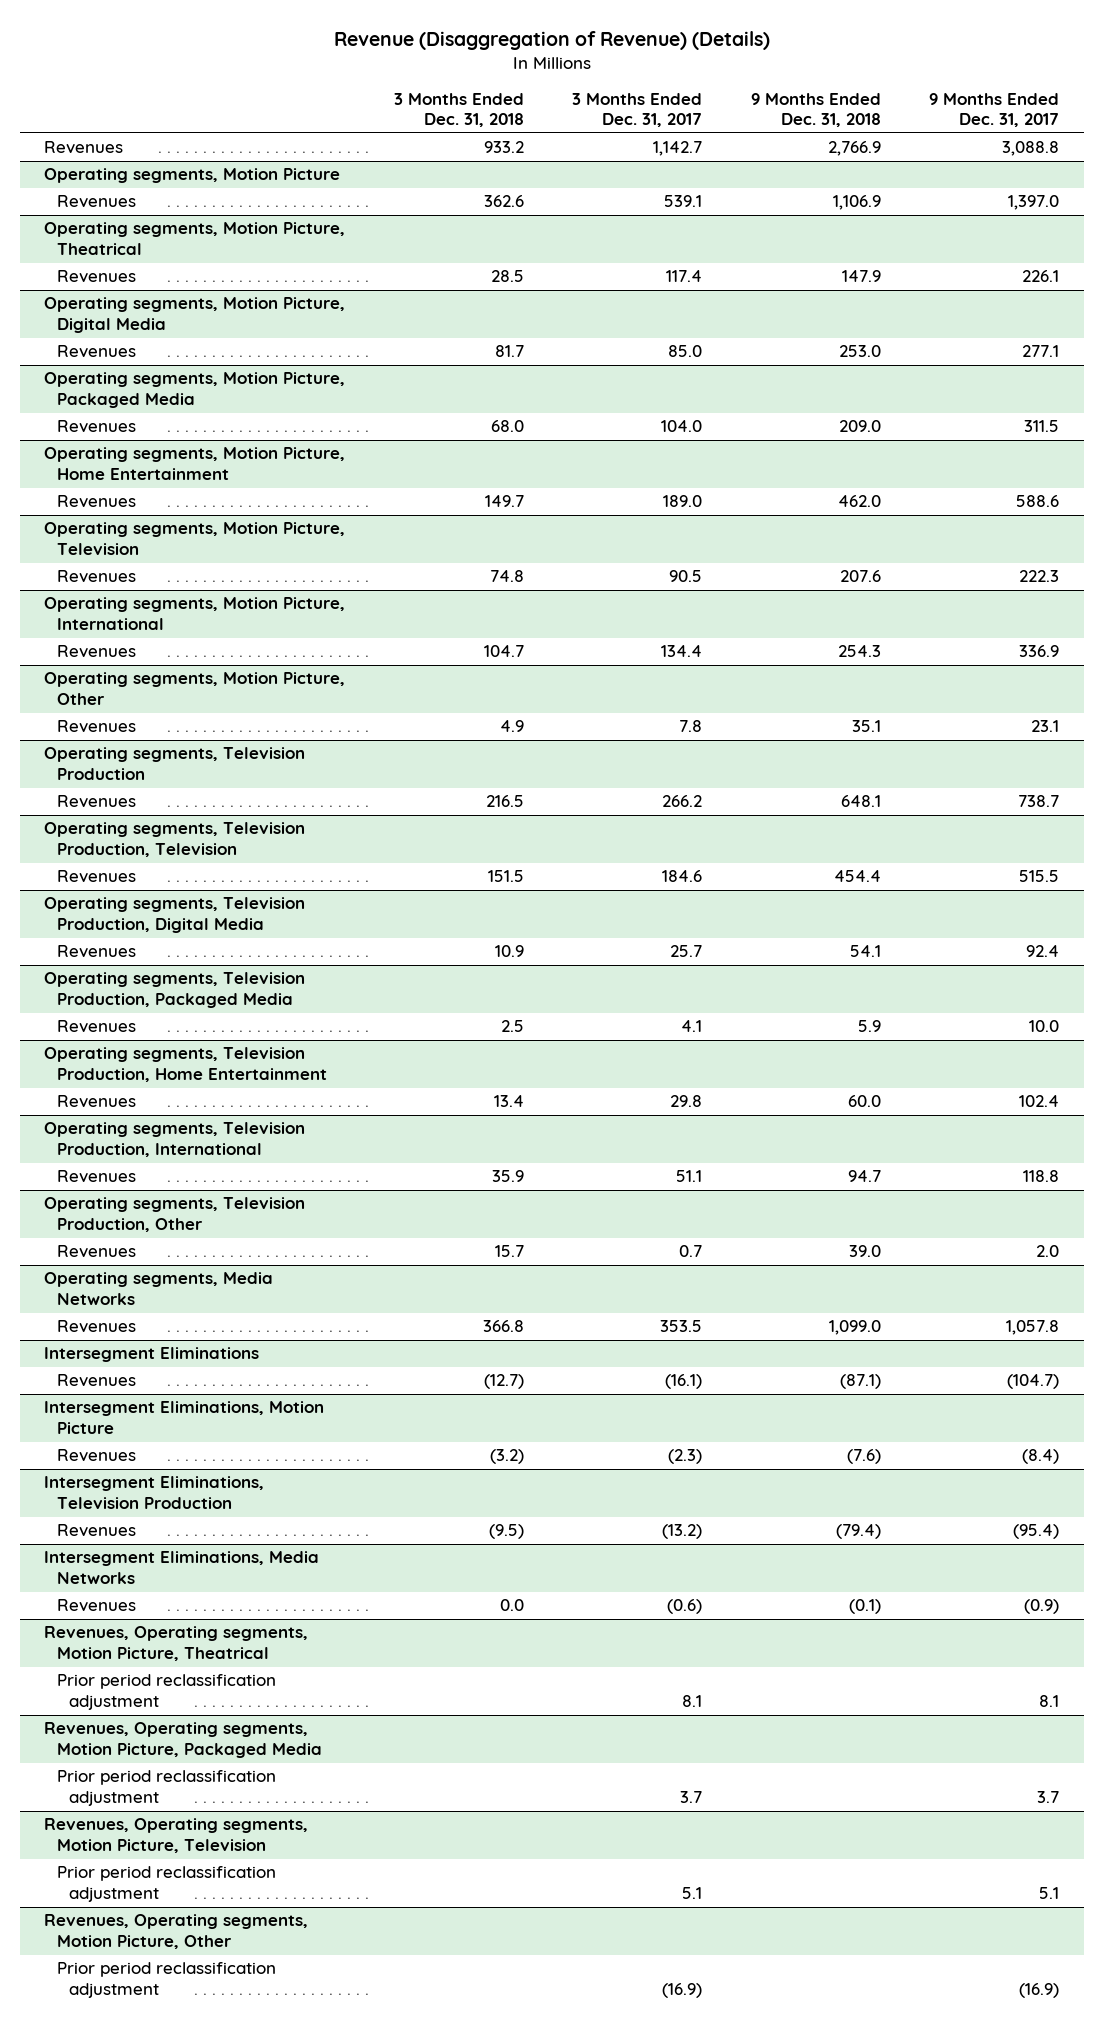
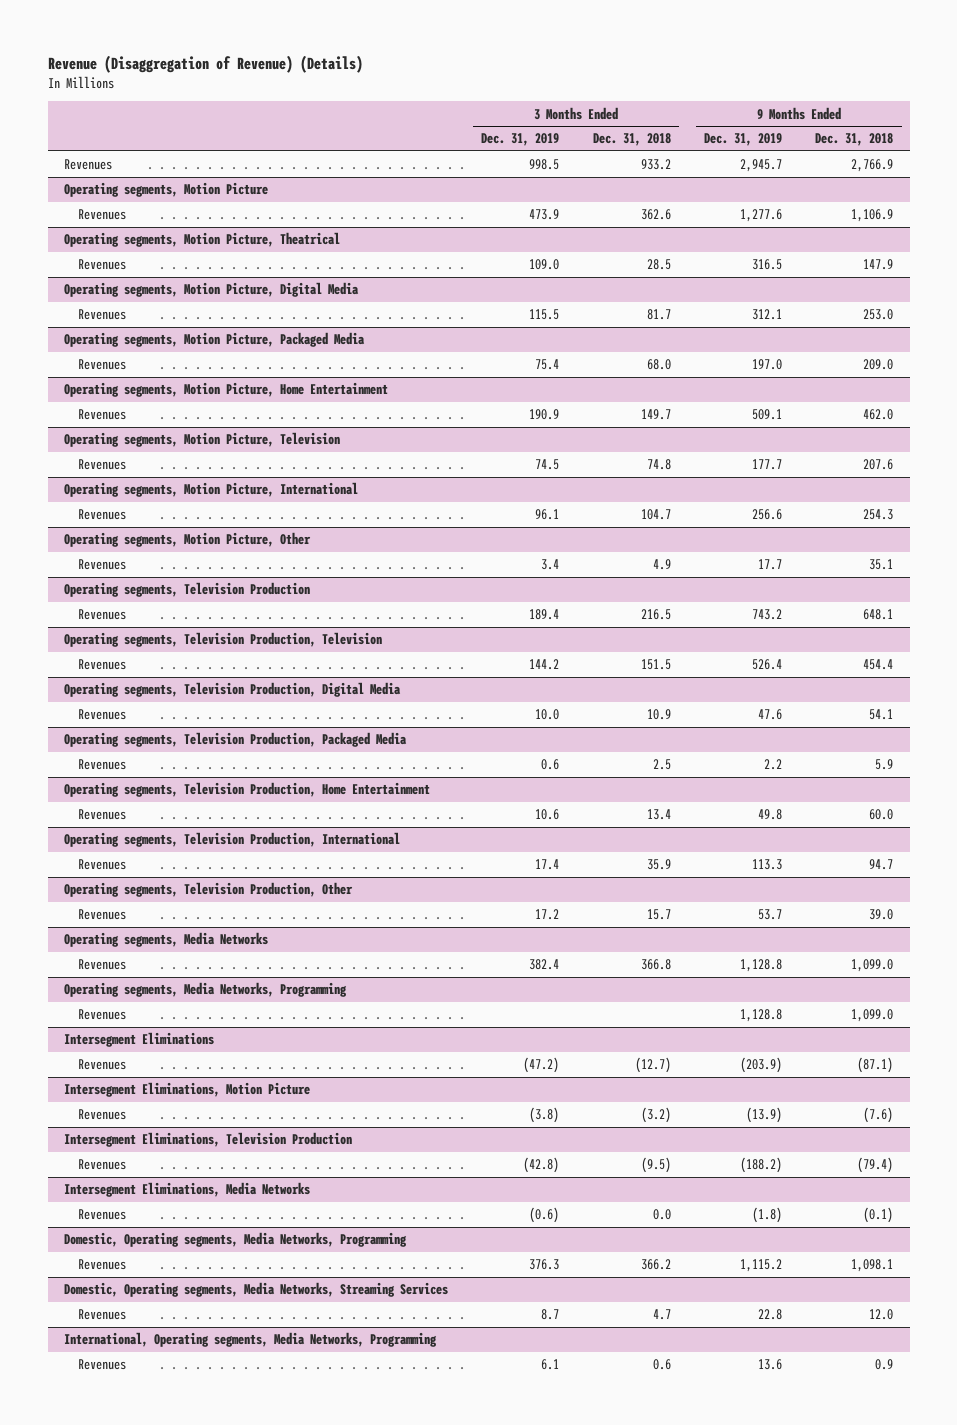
- | 3 Months Ended Dec. 31, 2018 | 3 Months Ended Dec. 31, 2017 | 9 Months Ended Dec. 31, 2018 | 9 Months Ended Dec. 31, 2017
+ | 3 Months Ended Dec. 31, 2019 | 3 Months Ended Dec. 31, 2018 | 9 Months Ended Dec. 31, 2019 | 9 Months Ended Dec. 31, 2018
+ Operating segments, Media Networks, Programming
+ Revenues | | | 1,128.8 | 1,099.0
- Revenues, Operating segments, Motion Picture, Theatrical
- Prior period reclassification adjustment | | 8.1 | | 8.1
- Revenues, Operating segments, Motion Picture, Packaged Media
- Prior period reclassification adjustment | | 3.7 | | 3.7
- Revenues, Operating segments, Motion Picture, Television
- Prior period reclassification adjustment | | 5.1 | | 5.1
- Revenues, Operating segments, Motion Picture, Other
- Prior period reclassification adjustment | | (16.9) | | (16.9)
+ Domestic, Operating segments, Media Networks, Programming
+ Revenues | 376.3 | 366.2 | 1,115.2 | 1,098.1
+ Domestic, Operating segments, Media Networks, Streaming Services
+ Revenues | 8.7 | 4.7 | 22.8 | 12.0
+ International, Operating segments, Media Networks, Programming
+ Revenues | 6.1 | 0.6 | 13.6 | 0.9

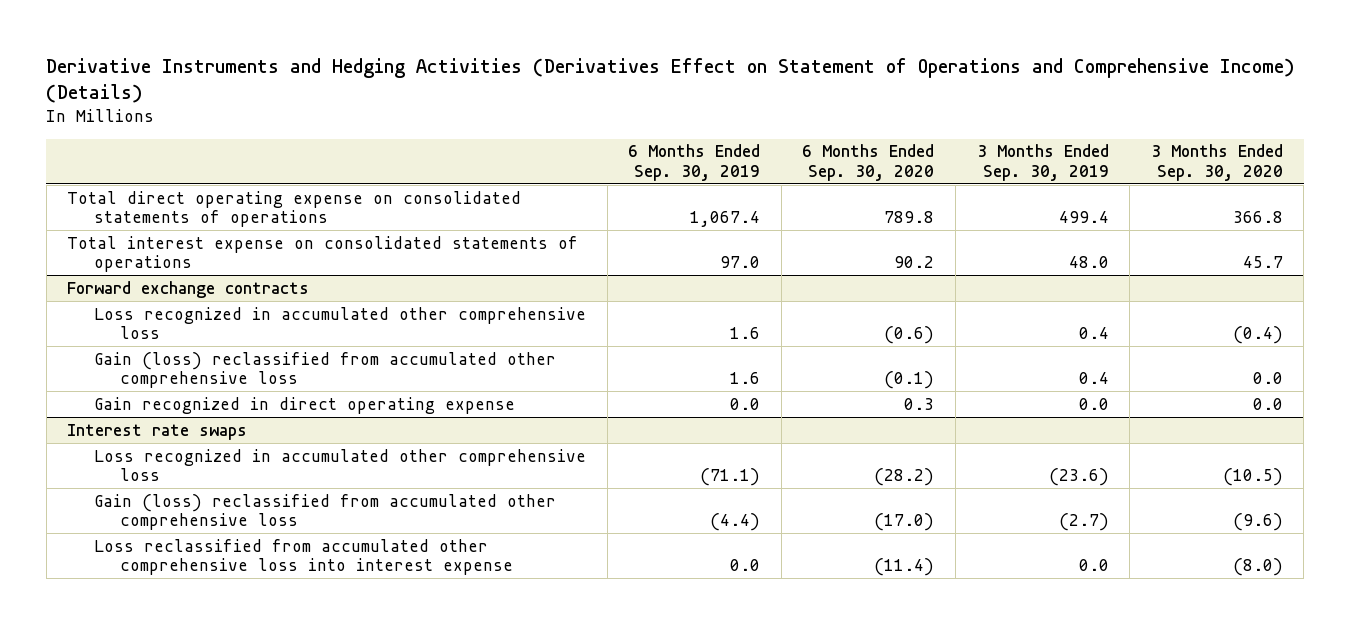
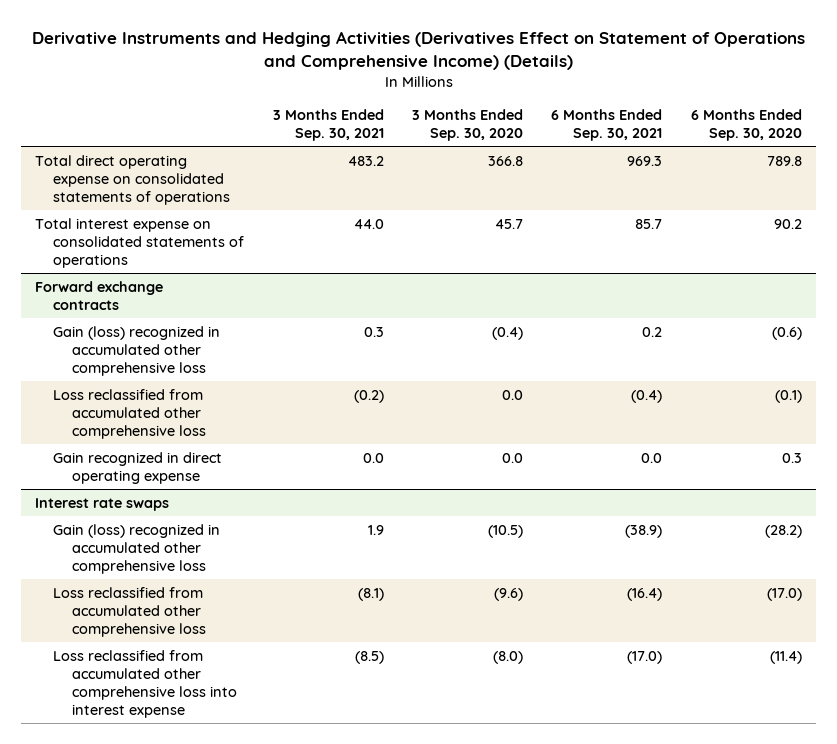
- | 6 Months Ended Sep. 30, 2019 | 6 Months Ended Sep. 30, 2020 | 3 Months Ended Sep. 30, 2019 | 3 Months Ended Sep. 30, 2020
+ | 3 Months Ended Sep. 30, 2021 | 3 Months Ended Sep. 30, 2020 | 6 Months Ended Sep. 30, 2021 | 6 Months Ended Sep. 30, 2020
@ Forward exchange contracts
- Loss recognized in accumulated other comprehensive loss | 1.6 | (0.6) | 0.4 | (0.4)
- Gain (loss) reclassified from accumulated other comprehensive loss | 1.6 | (0.1) | 0.4 | 0.0
+ Gain (loss) recognized in accumulated other comprehensive loss | 0.3 | (0.4) | 0.2 | (0.6)
+ Loss reclassified from accumulated other comprehensive loss | (0.2) | 0.0 | (0.4) | (0.1)
@ Interest rate swaps
- Loss recognized in accumulated other comprehensive loss | (71.1) | (28.2) | (23.6) | (10.5)
- Gain (loss) reclassified from accumulated other comprehensive loss | (4.4) | (17.0) | (2.7) | (9.6)
+ Gain (loss) recognized in accumulated other comprehensive loss | 1.9 | (10.5) | (38.9) | (28.2)
+ Loss reclassified from accumulated other comprehensive loss | (8.1) | (9.6) | (16.4) | (17.0)

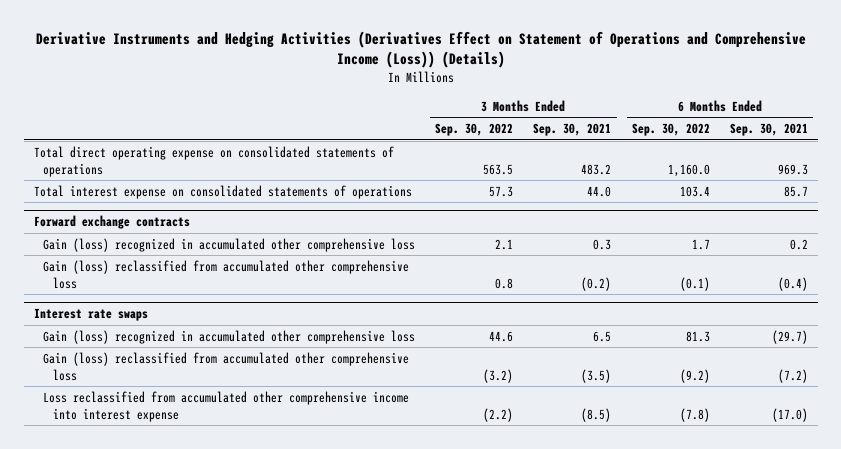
- Derivative Instruments and Hedging Activities (Derivatives Effect on Statement of Operations and Comprehensive Income) (Details)
+ Derivative Instruments and Hedging Activities (Derivatives Effect on Statement of Operations and Comprehensive Income (Loss)) (Details)
- | 3 Months Ended Sep. 30, 2021 | 3 Months Ended Sep. 30, 2020 | 6 Months Ended Sep. 30, 2021 | 6 Months Ended Sep. 30, 2020
+ | 3 Months Ended Sep. 30, 2022 | 3 Months Ended Sep. 30, 2021 | 6 Months Ended Sep. 30, 2022 | 6 Months Ended Sep. 30, 2021
@ Forward exchange contracts
- Loss reclassified from accumulated other comprehensive loss | (0.2) | 0.0 | (0.4) | (0.1)
- Gain recognized in direct operating expense | 0.0 | 0.0 | 0.0 | 0.3
+ Gain (loss) reclassified from accumulated other comprehensive loss | 0.8 | (0.2) | (0.1) | (0.4)
@ Interest rate swaps
- Gain (loss) recognized in accumulated other comprehensive loss | 1.9 | (10.5) | (38.9) | (28.2)
- Loss reclassified from accumulated other comprehensive loss | (8.1) | (9.6) | (16.4) | (17.0)
- Loss reclassified from accumulated other comprehensive loss into interest expense | (8.5) | (8.0) | (17.0) | (11.4)
+ Gain (loss) recognized in accumulated other comprehensive loss | 44.6 | 6.5 | 81.3 | (29.7)
+ Gain (loss) reclassified from accumulated other comprehensive loss | (3.2) | (3.5) | (9.2) | (7.2)
+ Loss reclassified from accumulated other comprehensive income into interest expense | (2.2) | (8.5) | (7.8) | (17.0)

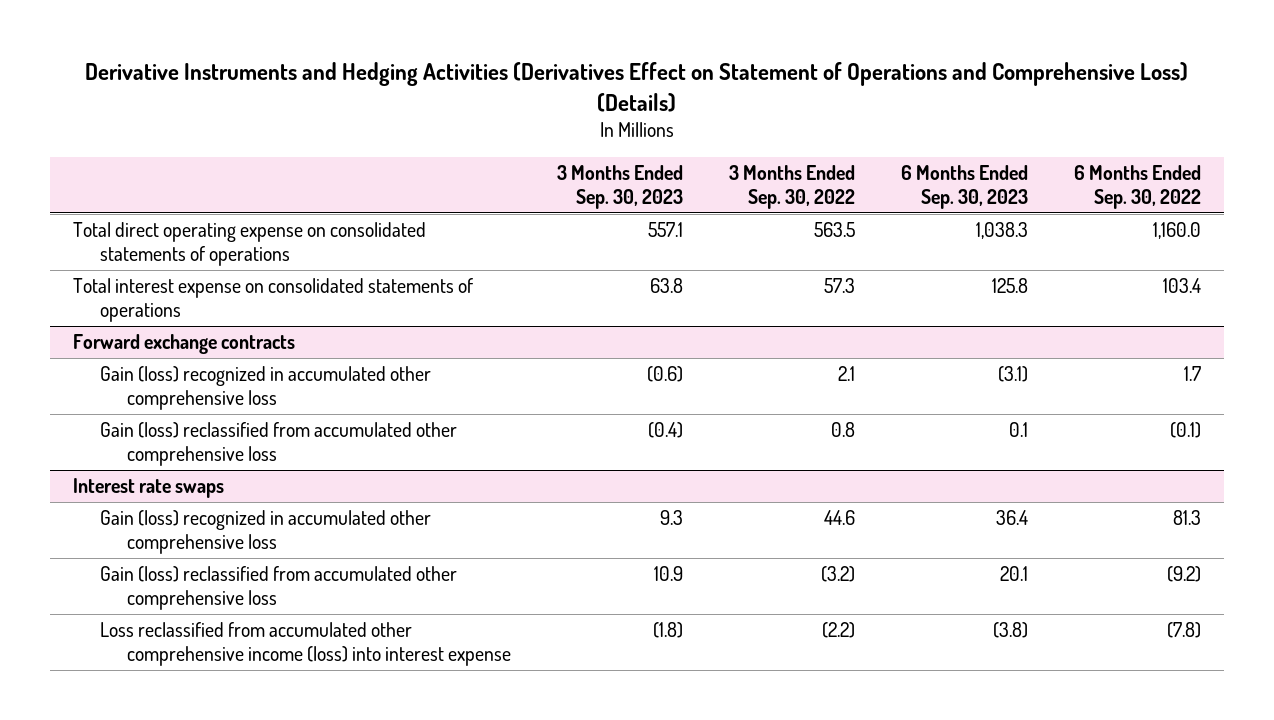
- Derivative Instruments and Hedging Activities (Derivatives Effect on Statement of Operations and Comprehensive Income (Loss)) (Details)
+ Derivative Instruments and Hedging Activities (Derivatives Effect on Statement of Operations and Comprehensive Loss) (Details)
- | 3 Months Ended Sep. 30, 2022 | 3 Months Ended Sep. 30, 2021 | 6 Months Ended Sep. 30, 2022 | 6 Months Ended Sep. 30, 2021
+ | 3 Months Ended Sep. 30, 2023 | 3 Months Ended Sep. 30, 2022 | 6 Months Ended Sep. 30, 2023 | 6 Months Ended Sep. 30, 2022
@ Interest rate swaps
- Loss reclassified from accumulated other comprehensive income into interest expense | (2.2) | (8.5) | (7.8) | (17.0)
+ Loss reclassified from accumulated other comprehensive income (loss) into interest expense | (1.8) | (2.2) | (3.8) | (7.8)

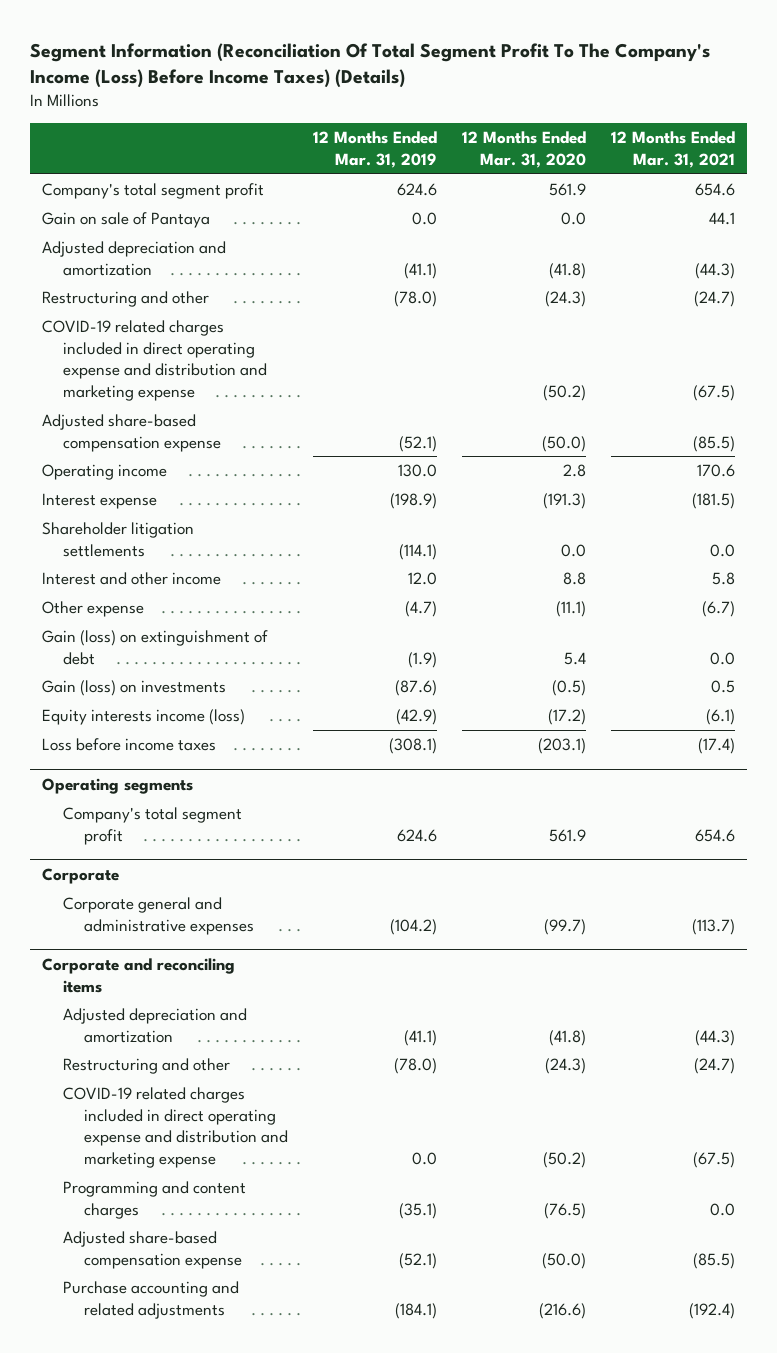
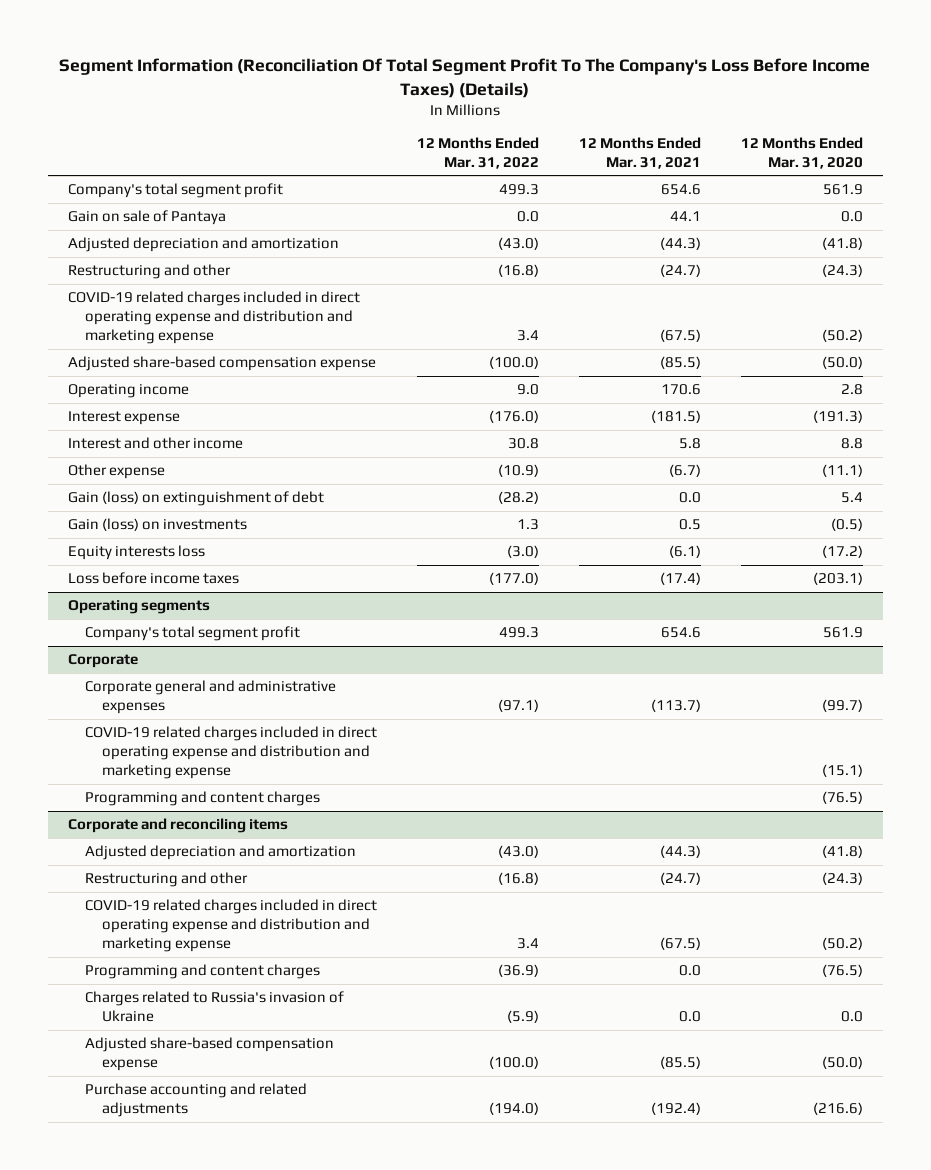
- Segment Information (Reconciliation Of Total Segment Profit To The Company's Income (Loss) Before Income Taxes) (Details)
+ Segment Information (Reconciliation Of Total Segment Profit To The Company's Loss Before Income Taxes) (Details)
- | 12 Months Ended Mar. 31, 2019 | 12 Months Ended Mar. 31, 2020 | 12 Months Ended Mar. 31, 2021
+ | 12 Months Ended Mar. 31, 2022 | 12 Months Ended Mar. 31, 2021 | 12 Months Ended Mar. 31, 2020
- Shareholder litigation settlements | (114.1) | 0.0 | 0.0
- Equity interests income (loss) | (42.9) | (17.2) | (6.1)
+ Equity interests loss | (3.0) | (6.1) | (17.2)
@ Corporate
+ COVID-19 related charges included in direct operating expense and distribution and marketing expense | | | (15.1)
+ Programming and content charges | | | (76.5)
@ Corporate and reconciling items
+ Charges related to Russia's invasion of Ukraine | (5.9) | 0.0 | 0.0

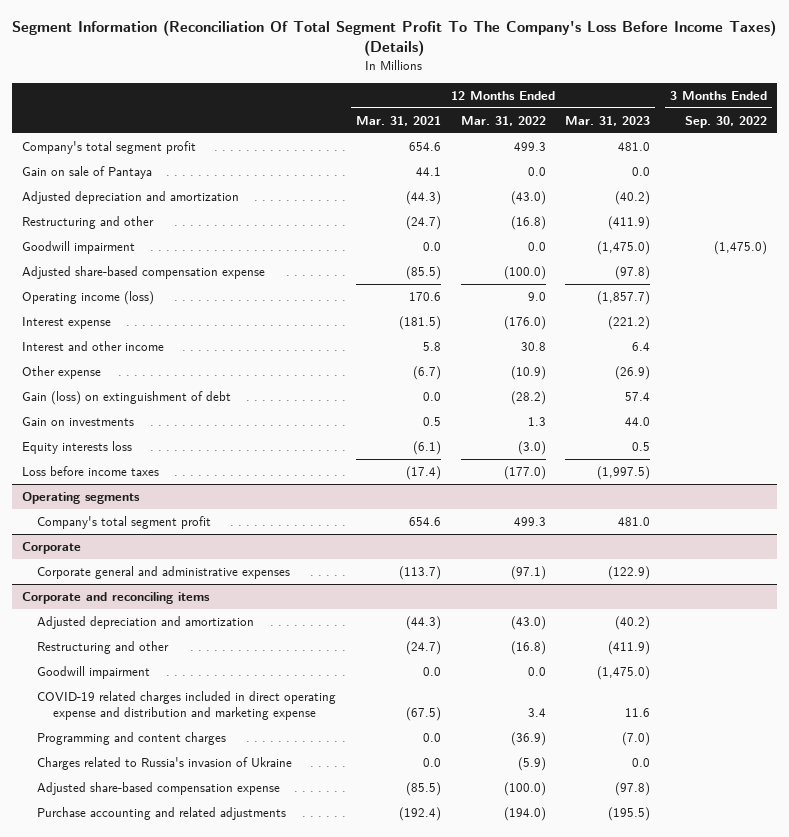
- | 12 Months Ended Mar. 31, 2022 | 12 Months Ended Mar. 31, 2021 | 12 Months Ended Mar. 31, 2020
+ | 12 Months Ended Mar. 31, 2021 | 12 Months Ended Mar. 31, 2022 | 12 Months Ended Mar. 31, 2023 | 3 Months Ended Sep. 30, 2022
- COVID-19 related charges included in direct operating expense and distribution and marketing expense | 3.4 | (67.5) | (50.2)
+ Goodwill impairment | 0.0 | 0.0 | (1,475.0) | (1,475.0)
- Operating income | 9.0 | 170.6 | 2.8
+ Operating income (loss) | 170.6 | 9.0 | (1,857.7) |
- Gain (loss) on investments | 1.3 | 0.5 | (0.5)
+ Gain on investments | 0.5 | 1.3 | 44.0 |
@ Corporate
- COVID-19 related charges included in direct operating expense and distribution and marketing expense | | | (15.1)
- Programming and content charges | | | (76.5)
@ Corporate and reconciling items
+ Goodwill impairment | 0.0 | 0.0 | (1,475.0) |

